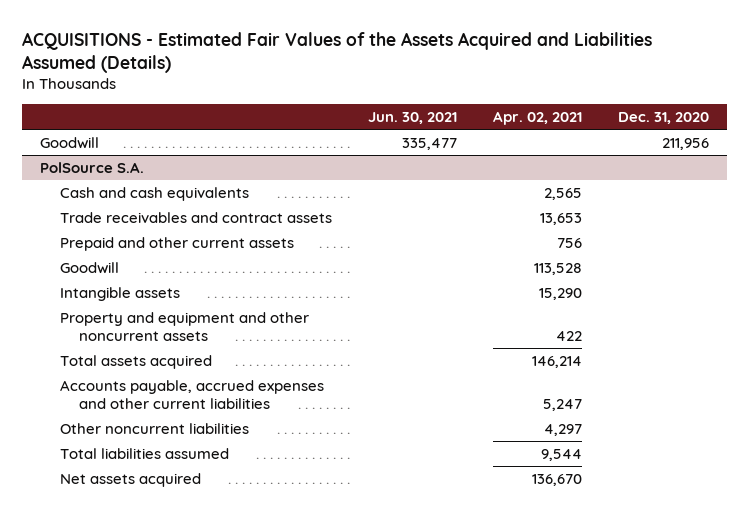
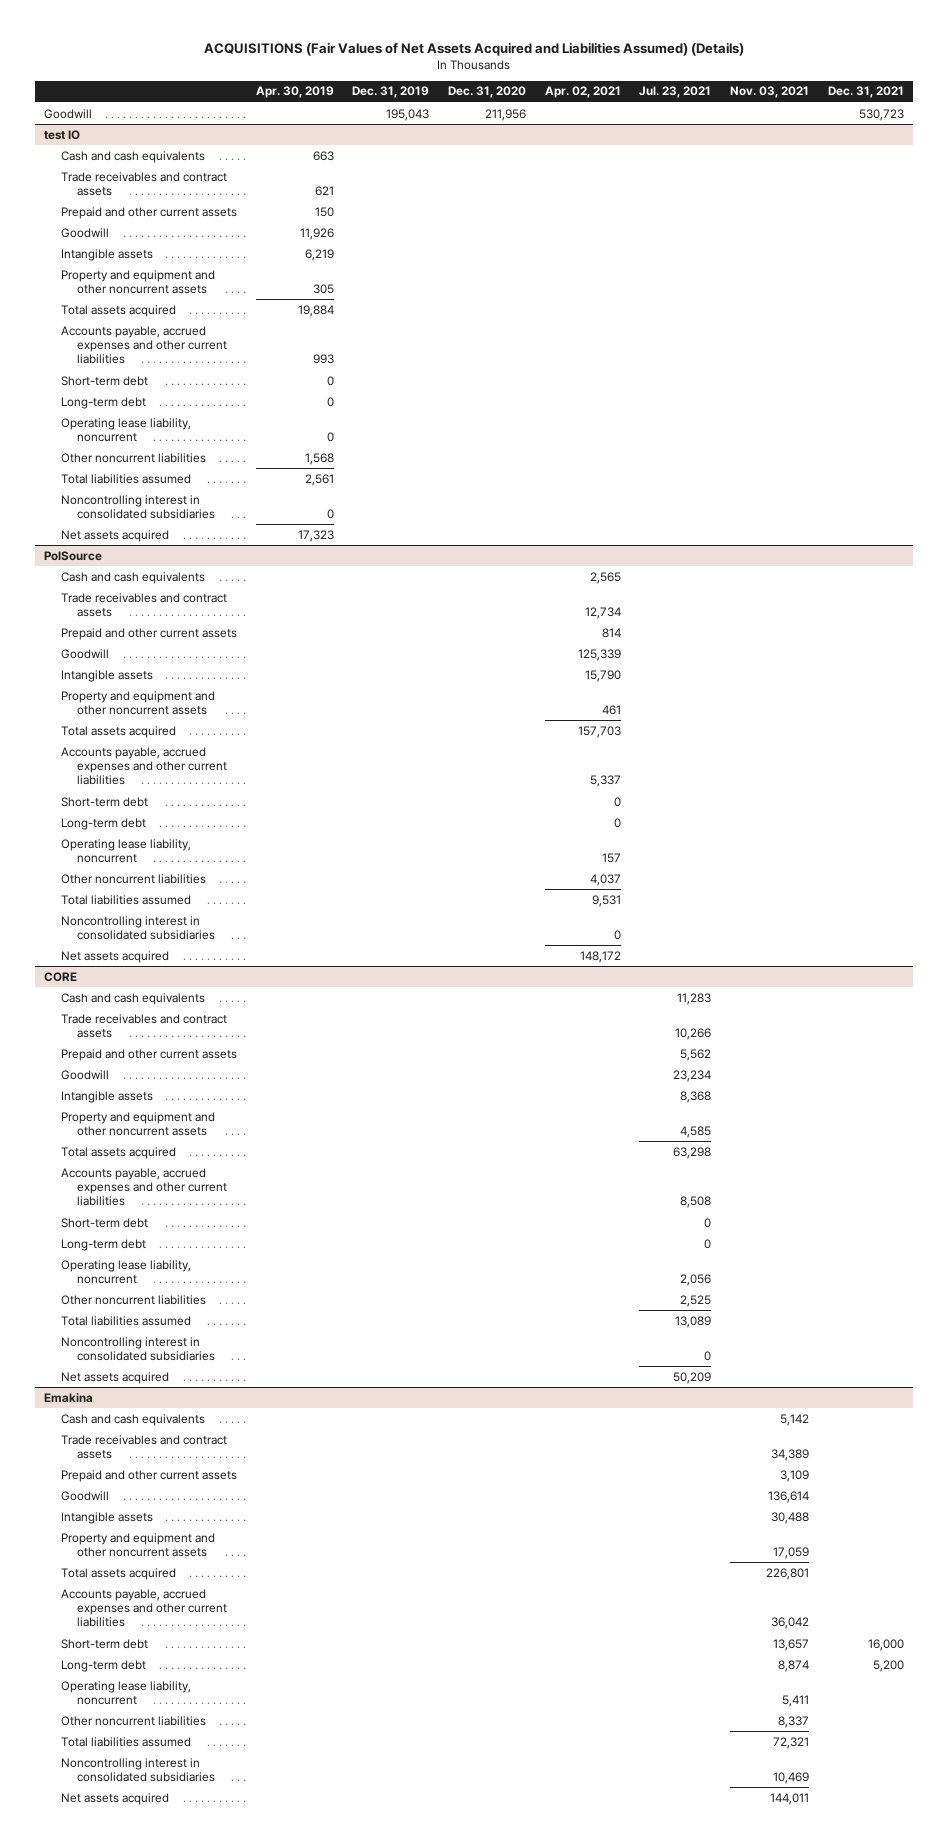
- ACQUISITIONS - Estimated Fair Values of the Assets Acquired and Liabilities Assumed (Details)
+ ACQUISITIONS (Fair Values of Net Assets Acquired and Liabilities Assumed) (Details)
- | Jun. 30, 2021 | Apr. 02, 2021 | Dec. 31, 2020
+ | Apr. 30, 2019 | Dec. 31, 2019 | Dec. 31, 2020 | Apr. 02, 2021 | Jul. 23, 2021 | Nov. 03, 2021 | Dec. 31, 2021
- PolSource S.A.
+ test IO
+ Cash and cash equivalents | 663 | | | | | |
+ Trade receivables and contract assets | 621 | | | | | |
+ Prepaid and other current assets | 150 | | | | | |
+ Goodwill | 11,926 | | | | | |
+ Intangible assets | 6,219 | | | | | |
+ Property and equipment and other noncurrent assets | 305 | | | | | |
+ Total assets acquired | 19,884 | | | | | |
+ Accounts payable, accrued expenses and other current liabilities | 993 | | | | | |
+ Short-term debt | 0 | | | | | |
+ Long-term debt | 0 | | | | | |
+ Operating lease liability, noncurrent | 0 | | | | | |
+ Other noncurrent liabilities | 1,568 | | | | | |
+ Total liabilities assumed | 2,561 | | | | | |
+ Noncontrolling interest in consolidated subsidiaries | 0 | | | | | |
+ Net assets acquired | 17,323 | | | | | |
+ PolSource
- Trade receivables and contract assets | | 13,653 |
- Prepaid and other current assets | | 756 |
- Goodwill | | 113,528 |
- Intangible assets | | 15,290 |
- Property and equipment and other noncurrent assets | | 422 |
- Total assets acquired | | 146,214 |
- Accounts payable, accrued expenses and other current liabilities | | 5,247 |
- Other noncurrent liabilities | | 4,297 |
- Total liabilities assumed | | 9,544 |
- Net assets acquired | | 136,670 |
+ Trade receivables and contract assets | | | | 12,734 | | |
+ Prepaid and other current assets | | | | 814 | | |
+ Goodwill | | | | 125,339 | | |
+ Intangible assets | | | | 15,790 | | |
+ Property and equipment and other noncurrent assets | | | | 461 | | |
+ Total assets acquired | | | | 157,703 | | |
+ Accounts payable, accrued expenses and other current liabilities | | | | 5,337 | | |
+ Short-term debt | | | | 0 | | |
+ Long-term debt | | | | 0 | | |
+ Operating lease liability, noncurrent | | | | 157 | | |
+ Other noncurrent liabilities | | | | 4,037 | | |
+ Total liabilities assumed | | | | 9,531 | | |
+ Noncontrolling interest in consolidated subsidiaries | | | | 0 | | |
+ Net assets acquired | | | | 148,172 | | |
+ CORE
+ Cash and cash equivalents | | | | | 11,283 | |
+ Trade receivables and contract assets | | | | | 10,266 | |
+ Prepaid and other current assets | | | | | 5,562 | |
+ Goodwill | | | | | 23,234 | |
+ Intangible assets | | | | | 8,368 | |
+ Property and equipment and other noncurrent assets | | | | | 4,585 | |
+ Total assets acquired | | | | | 63,298 | |
+ Accounts payable, accrued expenses and other current liabilities | | | | | 8,508 | |
+ Short-term debt | | | | | 0 | |
+ Long-term debt | | | | | 0 | |
+ Operating lease liability, noncurrent | | | | | 2,056 | |
+ Other noncurrent liabilities | | | | | 2,525 | |
+ Total liabilities assumed | | | | | 13,089 | |
+ Noncontrolling interest in consolidated subsidiaries | | | | | 0 | |
+ Net assets acquired | | | | | 50,209 | |
+ Emakina
+ Cash and cash equivalents | | | | | | 5,142 |
+ Trade receivables and contract assets | | | | | | 34,389 |
+ Prepaid and other current assets | | | | | | 3,109 |
+ Goodwill | | | | | | 136,614 |
+ Intangible assets | | | | | | 30,488 |
+ Property and equipment and other noncurrent assets | | | | | | 17,059 |
+ Total assets acquired | | | | | | 226,801 |
+ Accounts payable, accrued expenses and other current liabilities | | | | | | 36,042 |
+ Short-term debt | | | | | | 13,657 | 16,000
+ Long-term debt | | | | | | 8,874 | 5,200
+ Operating lease liability, noncurrent | | | | | | 5,411 |
+ Other noncurrent liabilities | | | | | | 8,337 |
+ Total liabilities assumed | | | | | | 72,321 |
+ Noncontrolling interest in consolidated subsidiaries | | | | | | 10,469 |
+ Net assets acquired | | | | | | 144,011 |

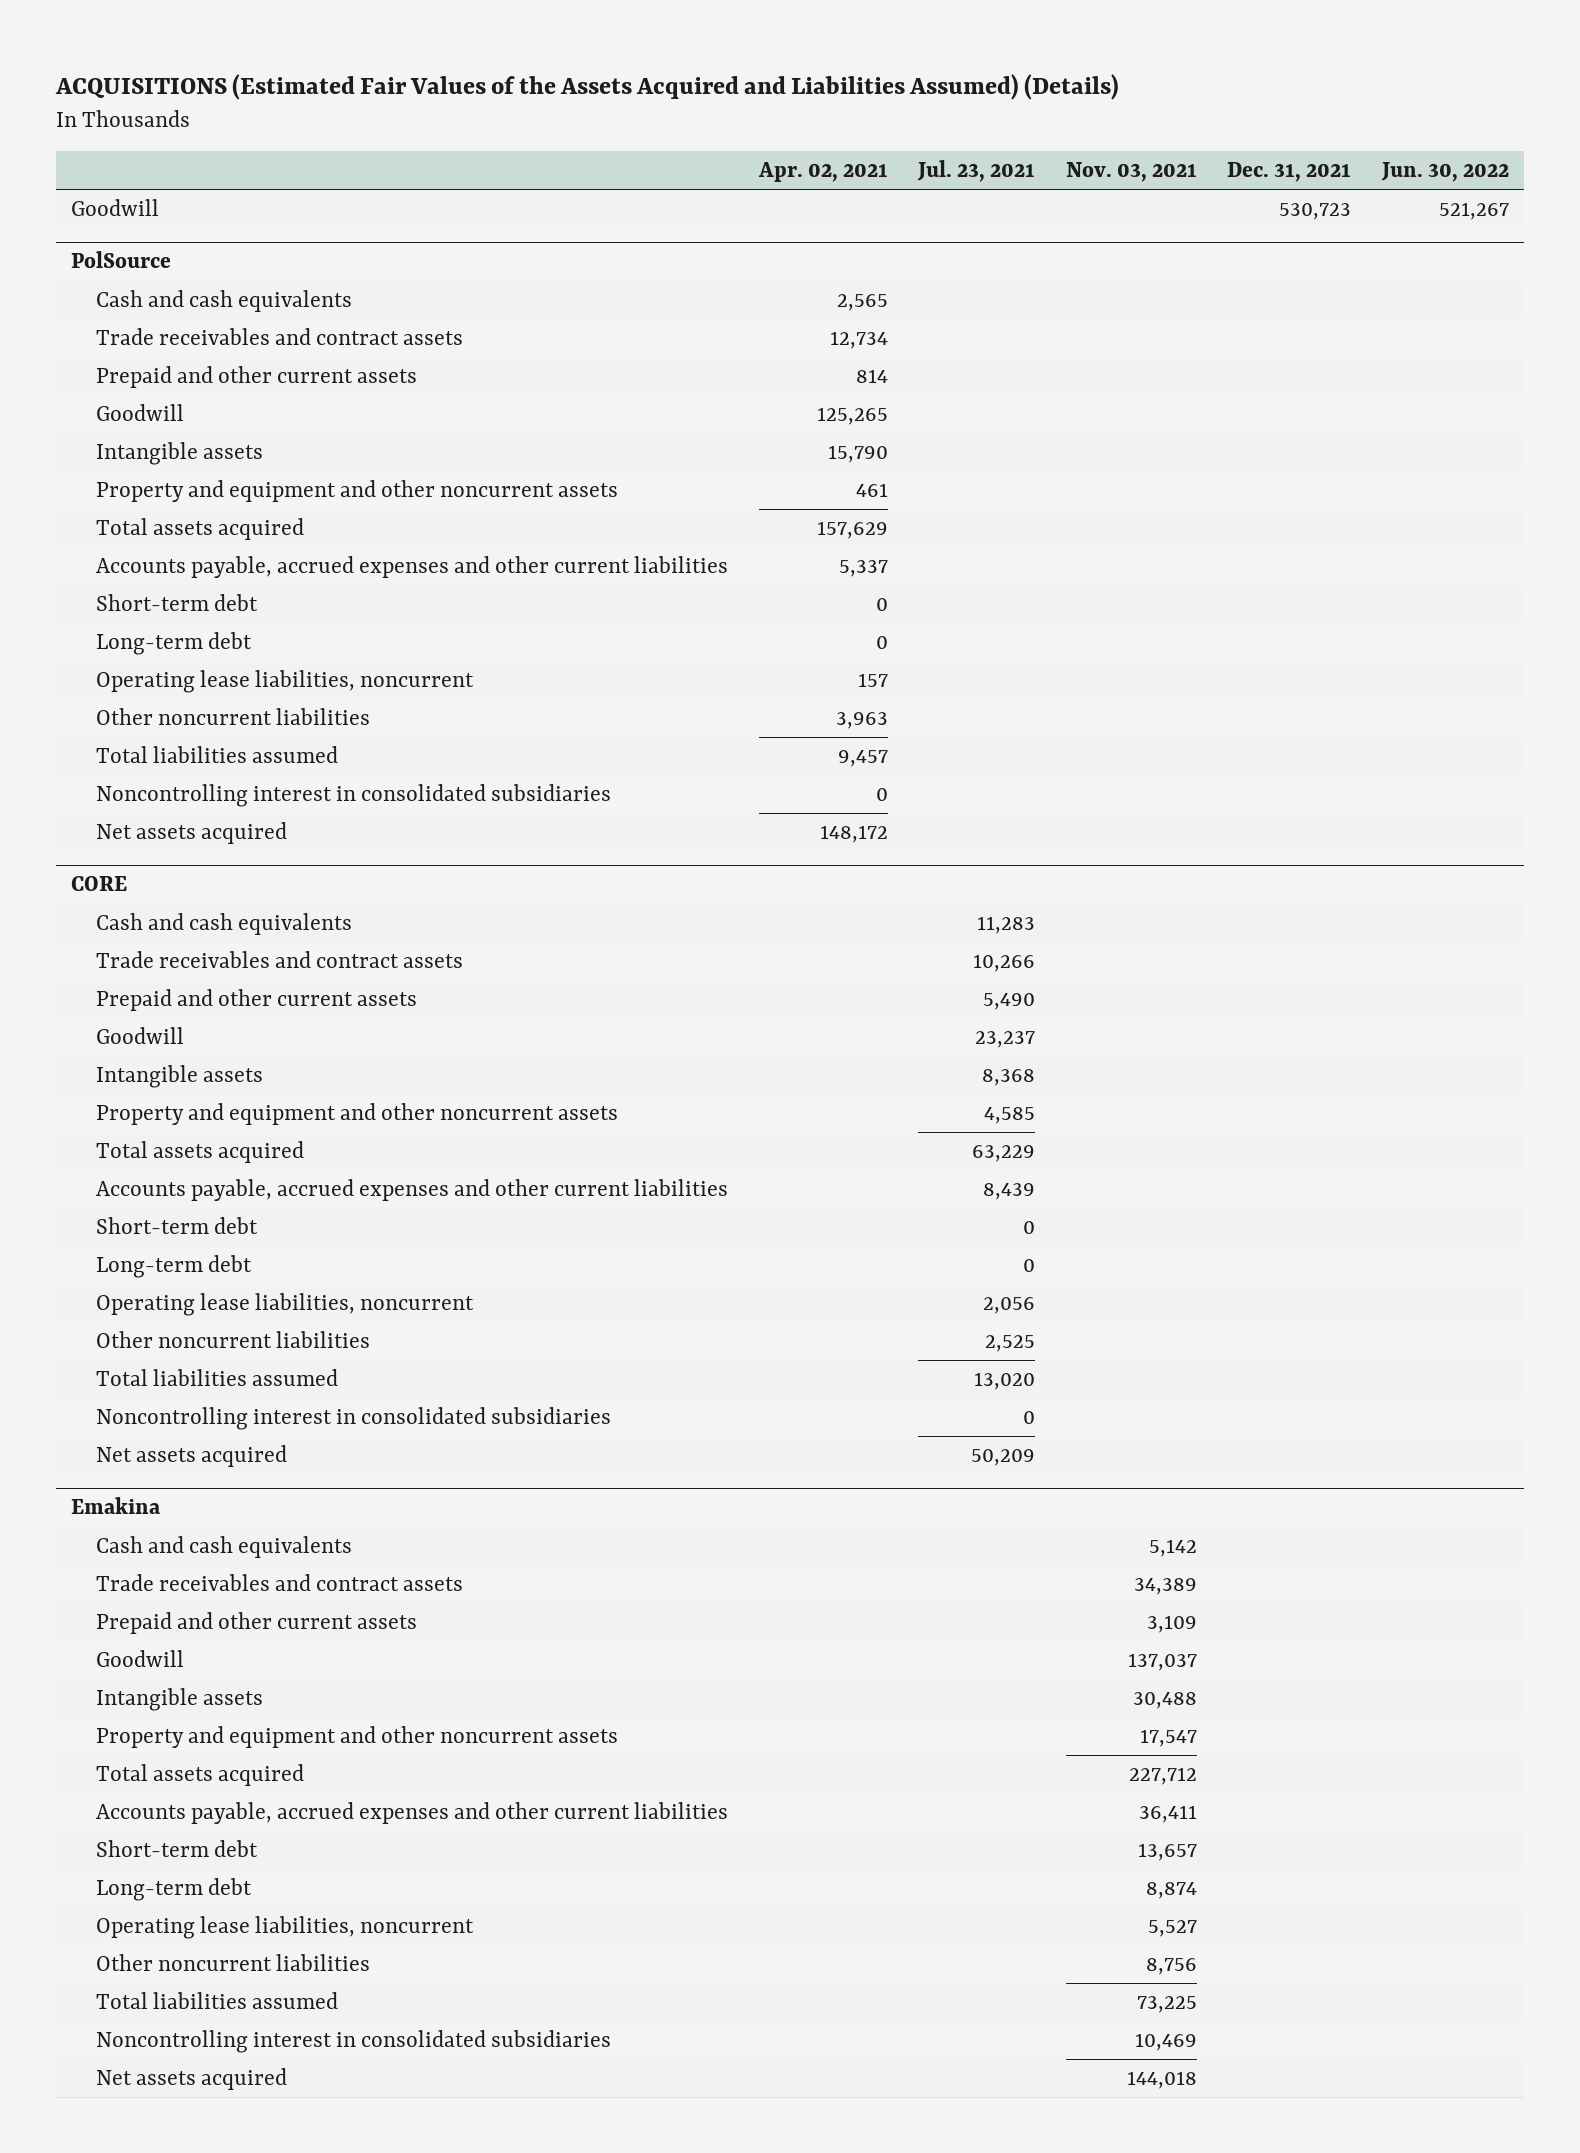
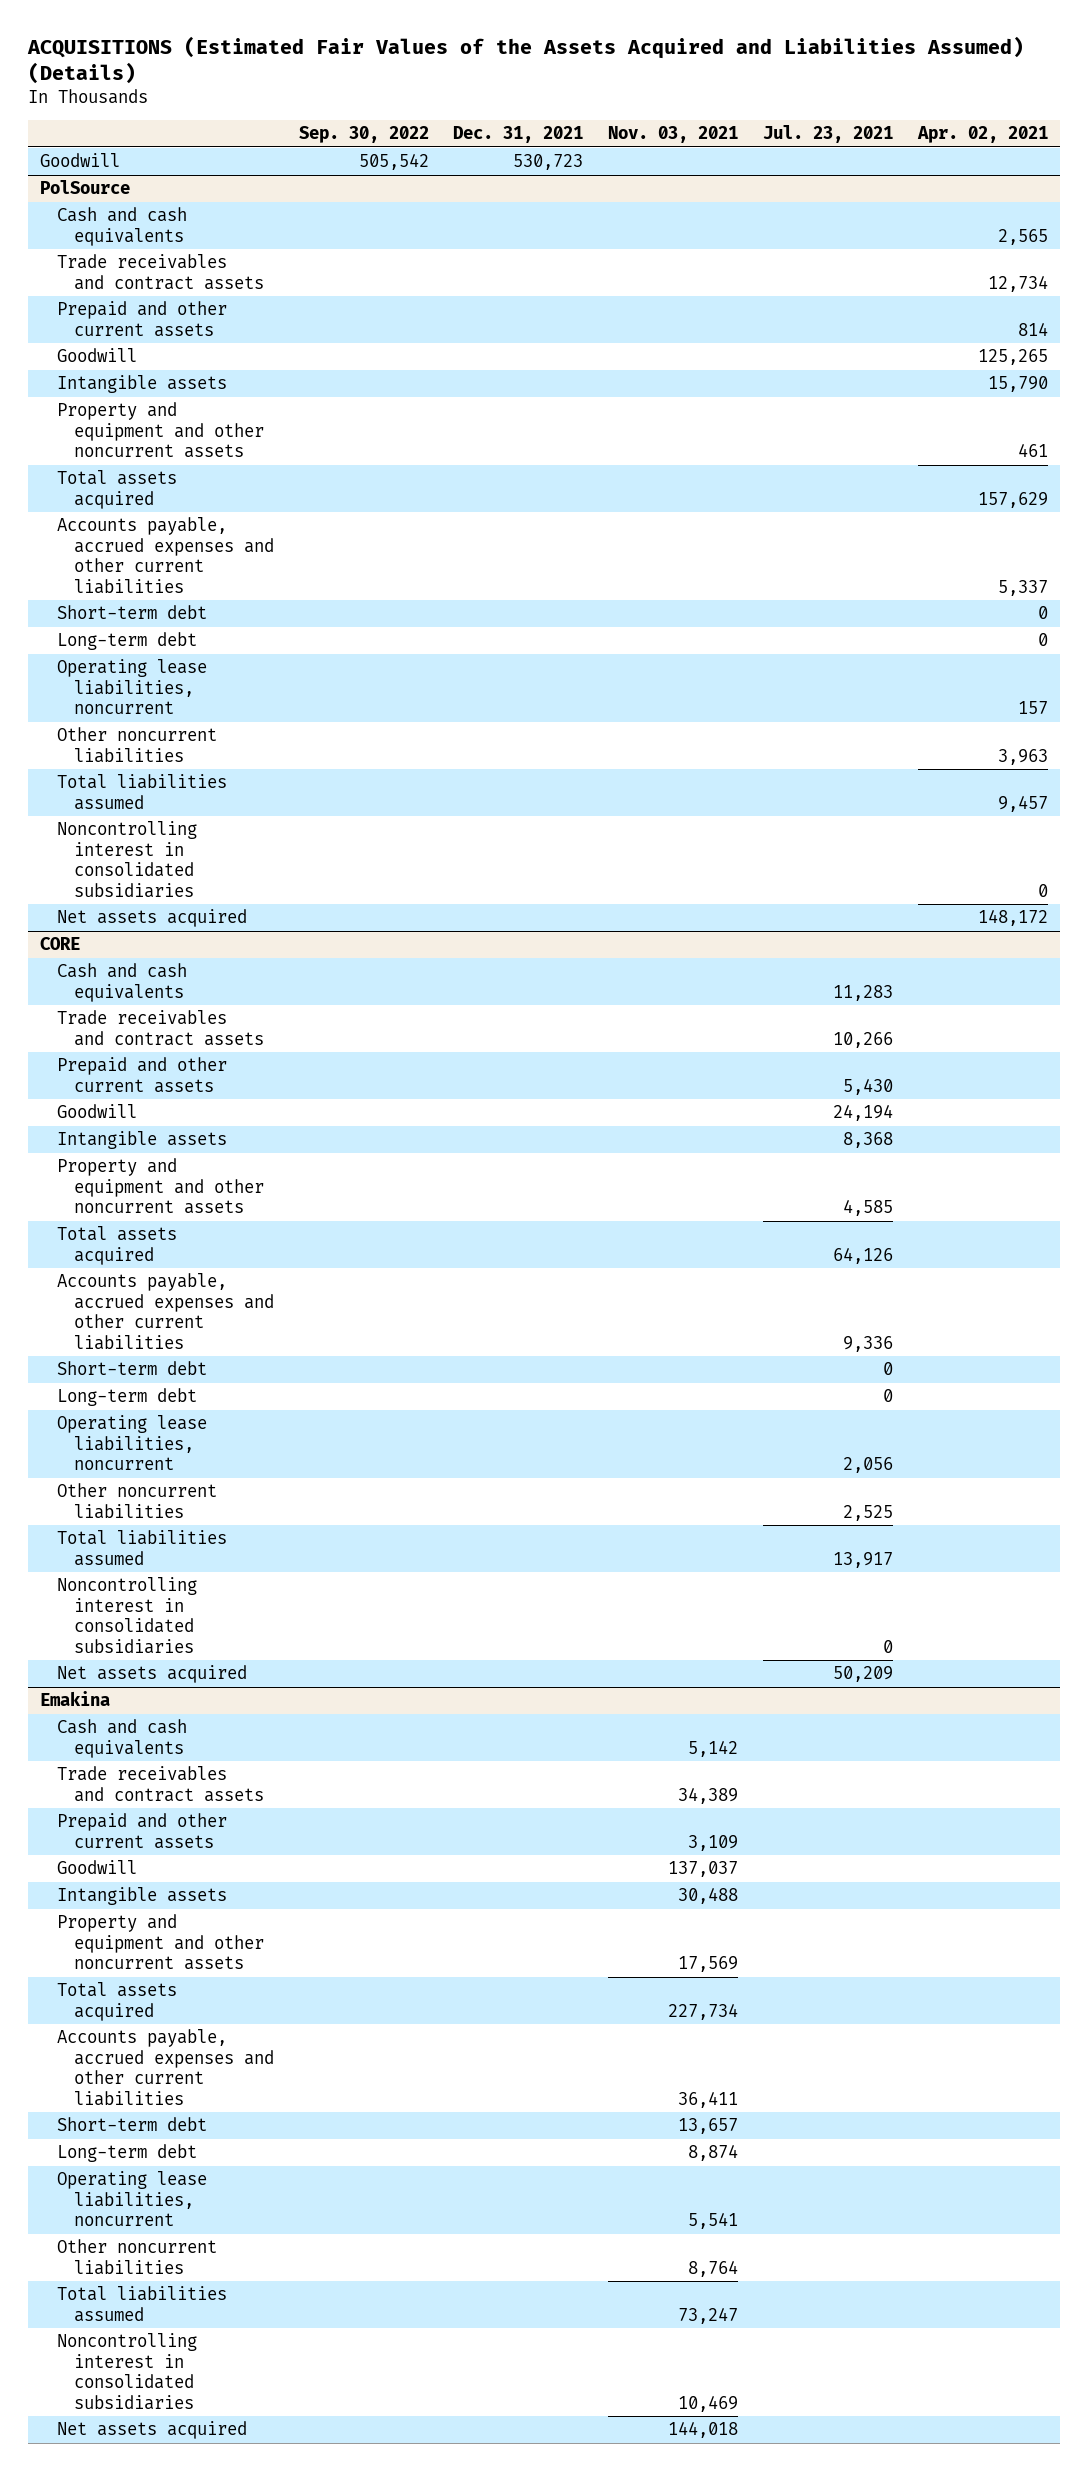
- | Apr. 02, 2021 | Jul. 23, 2021 | Nov. 03, 2021 | Dec. 31, 2021 | Jun. 30, 2022
+ | Sep. 30, 2022 | Dec. 31, 2021 | Nov. 03, 2021 | Jul. 23, 2021 | Apr. 02, 2021
@ CORE
- Prepaid and other current assets | | 5,490 | | |
- Goodwill | | 23,237 | | |
+ Prepaid and other current assets | | | | 5,430 |
+ Goodwill | | | | 24,194 |
- Total assets acquired | | 63,229 | | |
- Accounts payable, accrued expenses and other current liabilities | | 8,439 | | |
+ Total assets acquired | | | | 64,126 |
+ Accounts payable, accrued expenses and other current liabilities | | | | 9,336 |
- Total liabilities assumed | | 13,020 | | |
+ Total liabilities assumed | | | | 13,917 |
@ Emakina
- Property and equipment and other noncurrent assets | | | 17,547 | |
- Total assets acquired | | | 227,712 | |
+ Property and equipment and other noncurrent assets | | | 17,569 | |
+ Total assets acquired | | | 227,734 | |
- Operating lease liabilities, noncurrent | | | 5,527 | |
- Other noncurrent liabilities | | | 8,756 | |
- Total liabilities assumed | | | 73,225 | |
+ Operating lease liabilities, noncurrent | | | 5,541 | |
+ Other noncurrent liabilities | | | 8,764 | |
+ Total liabilities assumed | | | 73,247 | |

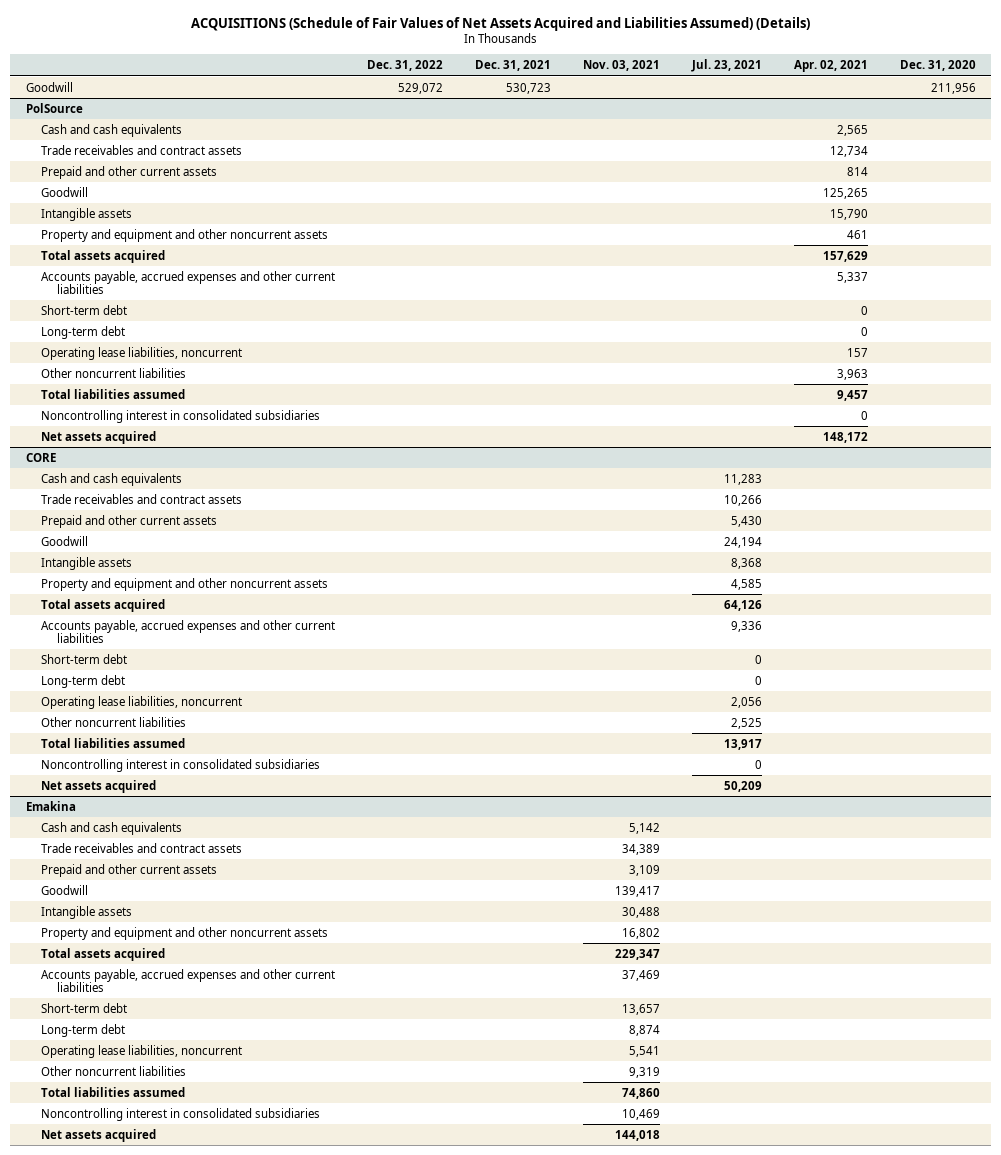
- ACQUISITIONS (Estimated Fair Values of the Assets Acquired and Liabilities Assumed) (Details)
+ ACQUISITIONS (Schedule of Fair Values of Net Assets Acquired and Liabilities Assumed) (Details)
- | Sep. 30, 2022 | Dec. 31, 2021 | Nov. 03, 2021 | Jul. 23, 2021 | Apr. 02, 2021
+ | Dec. 31, 2022 | Dec. 31, 2021 | Nov. 03, 2021 | Jul. 23, 2021 | Apr. 02, 2021 | Dec. 31, 2020
@ Emakina
- Goodwill | | | 137,037 | |
+ Goodwill | | | 139,417 | | |
- Property and equipment and other noncurrent assets | | | 17,569 | |
- Total assets acquired | | | 227,734 | |
- Accounts payable, accrued expenses and other current liabilities | | | 36,411 | |
+ Property and equipment and other noncurrent assets | | | 16,802 | | |
+ Total assets acquired | | | 229,347 | | |
+ Accounts payable, accrued expenses and other current liabilities | | | 37,469 | | |
- Other noncurrent liabilities | | | 8,764 | |
- Total liabilities assumed | | | 73,247 | |
+ Other noncurrent liabilities | | | 9,319 | | |
+ Total liabilities assumed | | | 74,860 | | |

